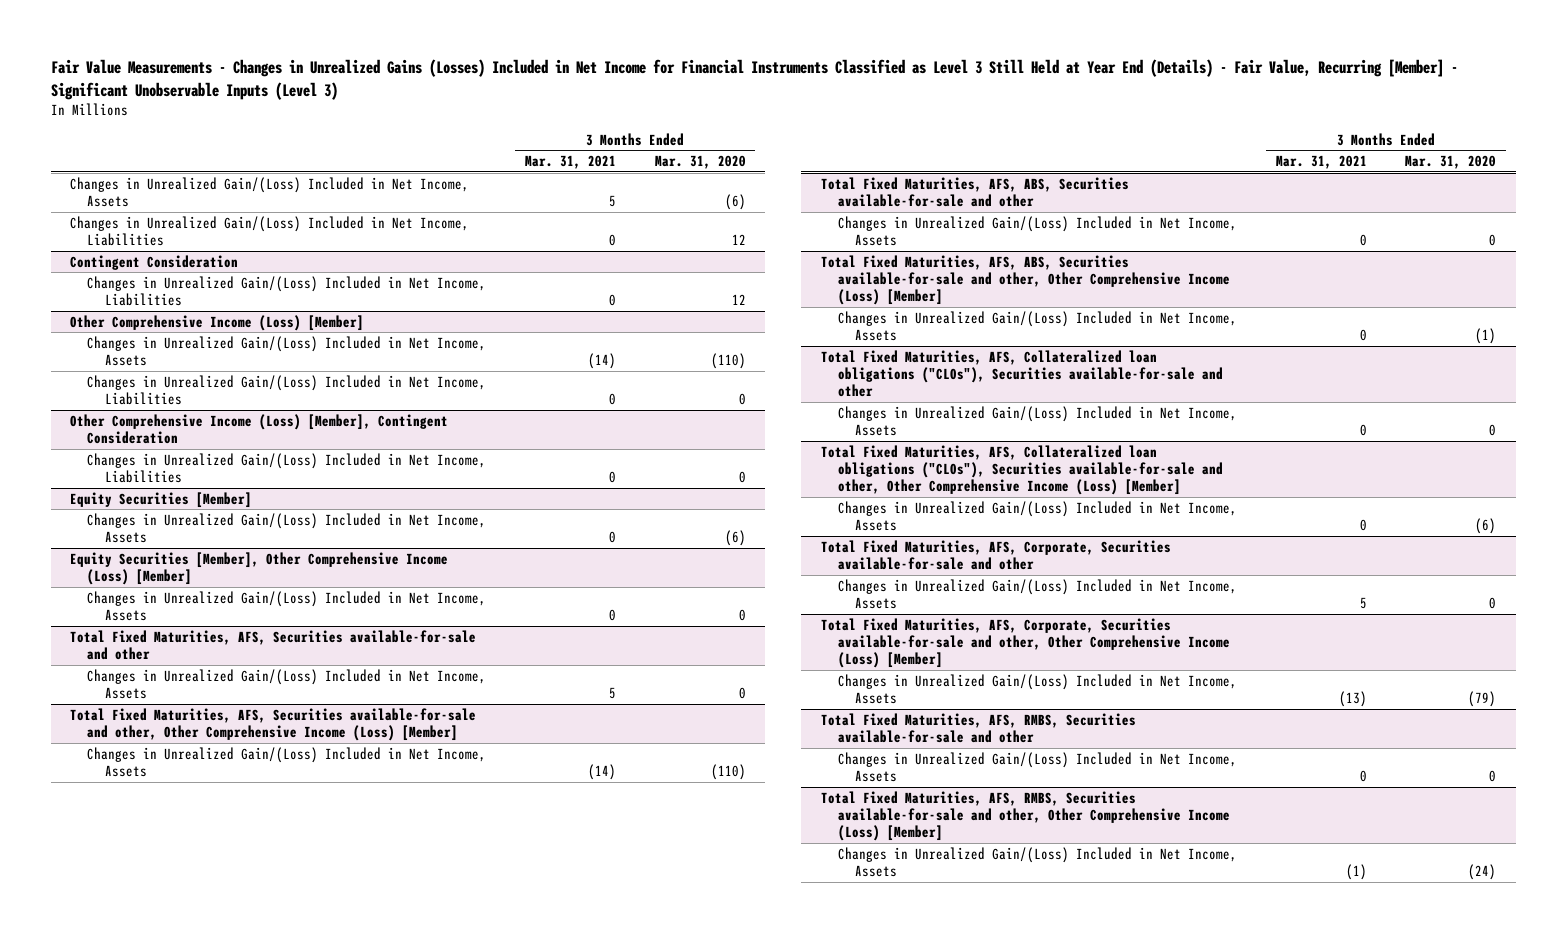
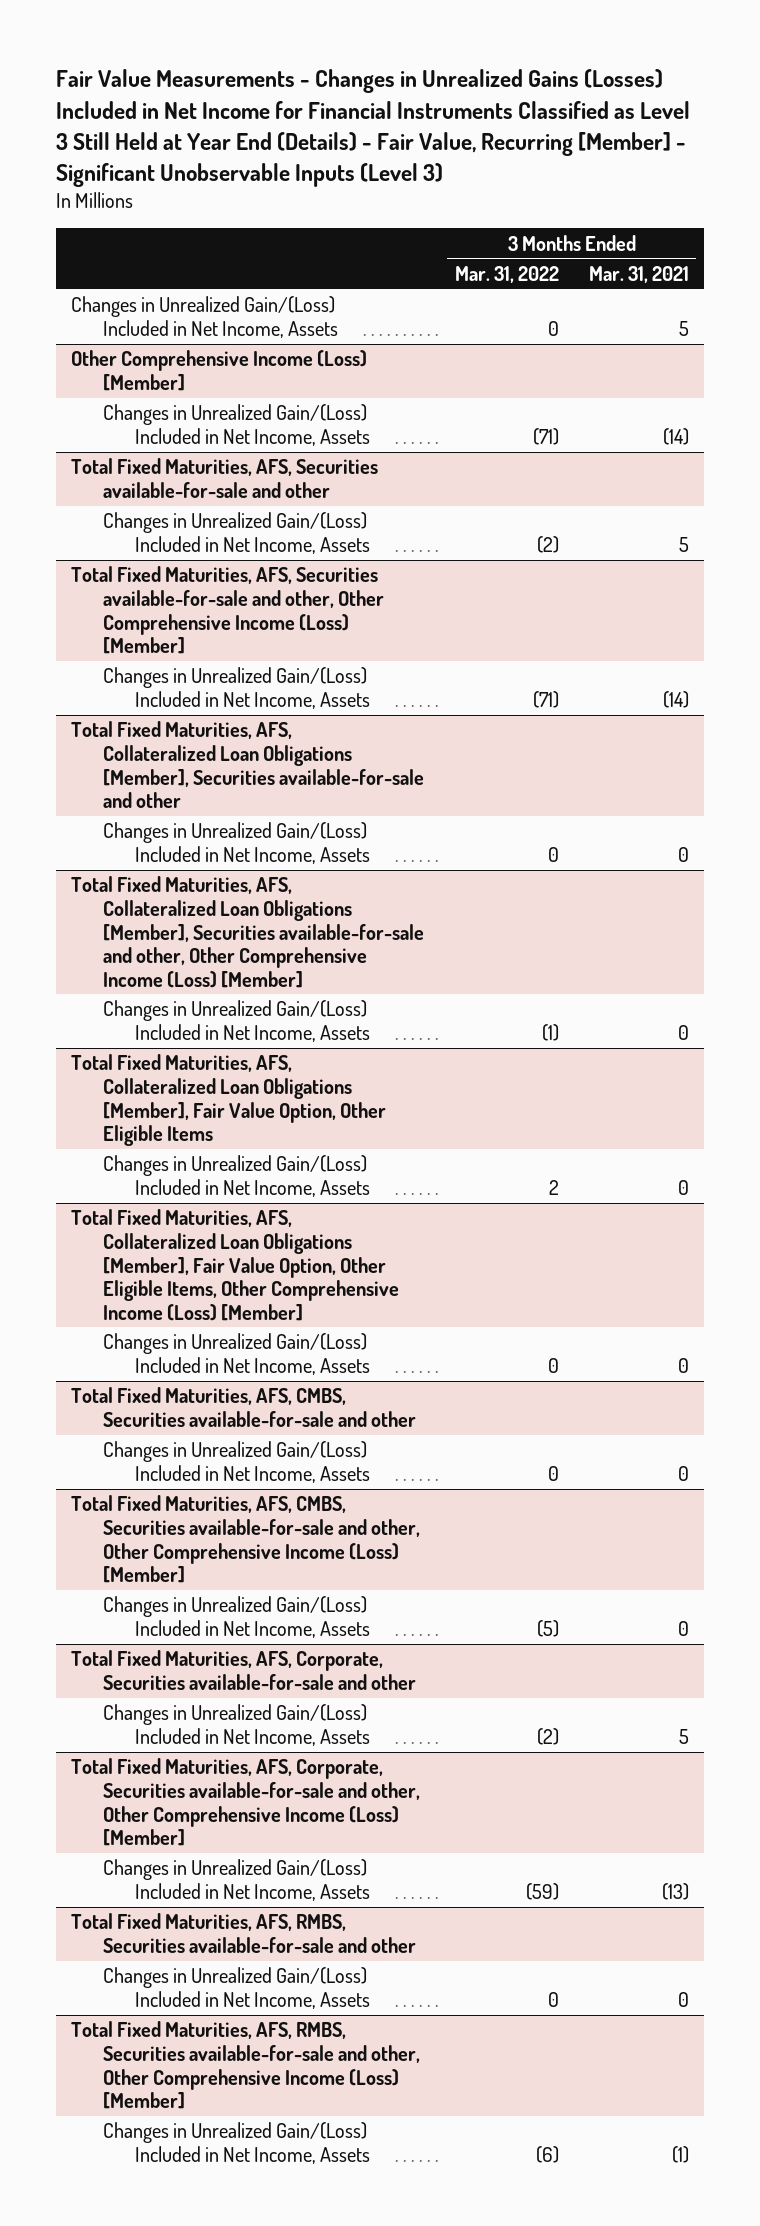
- | 3 Months Ended Mar. 31, 2021 | 3 Months Ended Mar. 31, 2020
+ | 3 Months Ended Mar. 31, 2022 | 3 Months Ended Mar. 31, 2021
- Changes in Unrealized Gain/(Loss) Included in Net Income, Liabilities | 0 | 12
- Contingent Consideration
- Changes in Unrealized Gain/(Loss) Included in Net Income, Liabilities | 0 | 12
@ Other Comprehensive Income (Loss) [Member]
- Changes in Unrealized Gain/(Loss) Included in Net Income, Liabilities | 0 | 0
- Other Comprehensive Income (Loss) [Member], Contingent Consideration
- Changes in Unrealized Gain/(Loss) Included in Net Income, Liabilities | 0 | 0
- Equity Securities [Member]
- Changes in Unrealized Gain/(Loss) Included in Net Income, Assets | 0 | (6)
- Equity Securities [Member], Other Comprehensive Income (Loss) [Member]
- Changes in Unrealized Gain/(Loss) Included in Net Income, Assets | 0 | 0
- Total Fixed Maturities, AFS, ABS, Securities available-for-sale and other
+ Total Fixed Maturities, AFS, Collateralized Loan Obligations [Member], Securities available-for-sale and other
- Total Fixed Maturities, AFS, ABS, Securities available-for-sale and other, Other Comprehensive Income (Loss) [Member]
+ Total Fixed Maturities, AFS, Collateralized Loan Obligations [Member], Securities available-for-sale and other, Other Comprehensive Income (Loss) [Member]
- Total Fixed Maturities, AFS, Collateralized loan obligations ("CLOs"), Securities available-for-sale and other
+ Total Fixed Maturities, AFS, Collateralized Loan Obligations [Member], Fair Value Option, Other Eligible Items
- Total Fixed Maturities, AFS, Collateralized loan obligations ("CLOs"), Securities available-for-sale and other, Other Comprehensive Income (Loss) [Member]
+ Total Fixed Maturities, AFS, Collateralized Loan Obligations [Member], Fair Value Option, Other Eligible Items, Other Comprehensive Income (Loss) [Member]
+ Total Fixed Maturities, AFS, CMBS, Securities available-for-sale and other
+ Changes in Unrealized Gain/(Loss) Included in Net Income, Assets | 0 | 0
+ Total Fixed Maturities, AFS, CMBS, Securities available-for-sale and other, Other Comprehensive Income (Loss) [Member]
+ Changes in Unrealized Gain/(Loss) Included in Net Income, Assets | (5) | 0

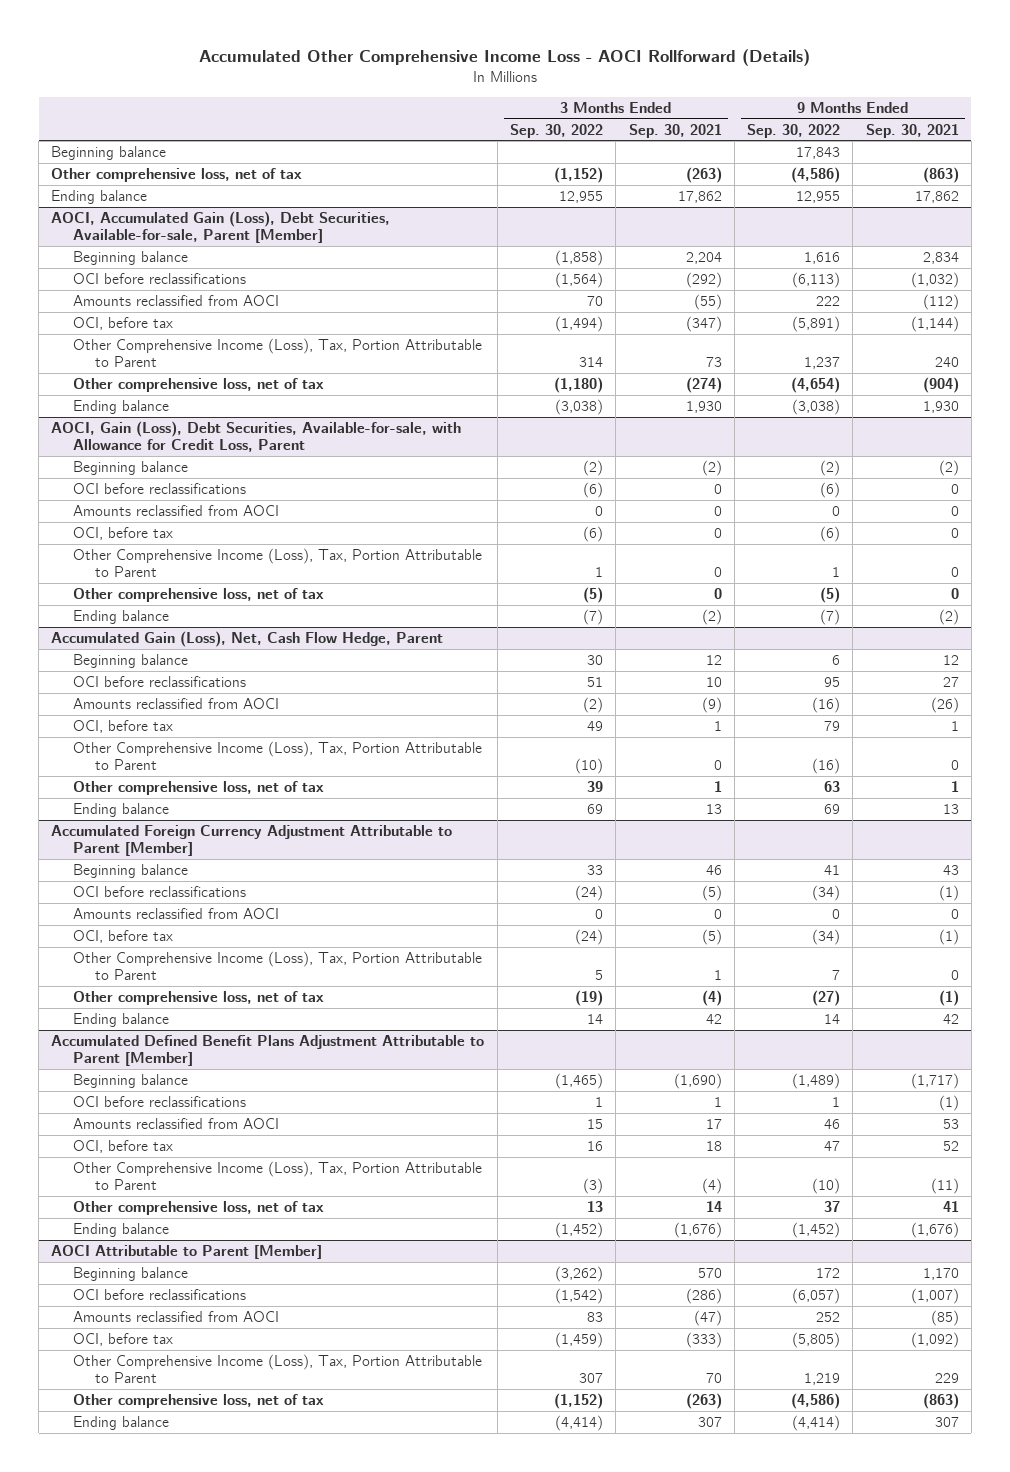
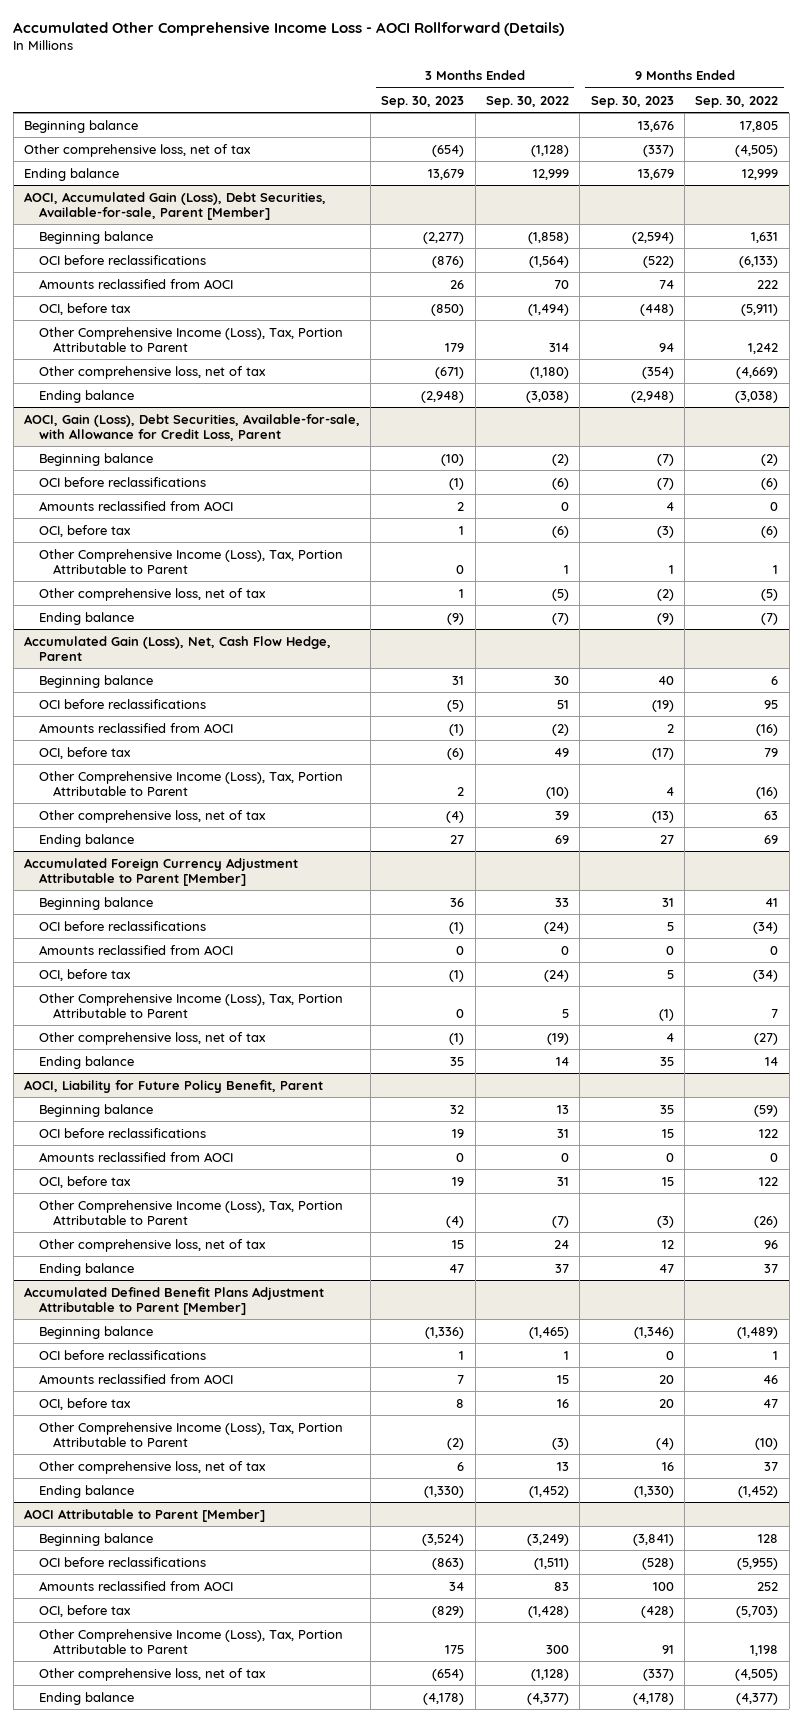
- | 3 Months Ended Sep. 30, 2022 | 3 Months Ended Sep. 30, 2021 | 9 Months Ended Sep. 30, 2022 | 9 Months Ended Sep. 30, 2021
+ | 3 Months Ended Sep. 30, 2023 | 3 Months Ended Sep. 30, 2022 | 9 Months Ended Sep. 30, 2023 | 9 Months Ended Sep. 30, 2022
- Beginning balance | | | 17,843 |
- Other comprehensive loss, net of tax | (1,152) | (263) | (4,586) | (863)
- Ending balance | 12,955 | 17,862 | 12,955 | 17,862
+ Beginning balance | | | 13,676 | 17,805
+ Other comprehensive loss, net of tax | (654) | (1,128) | (337) | (4,505)
+ Ending balance | 13,679 | 12,999 | 13,679 | 12,999
@ AOCI, Accumulated Gain (Loss), Debt Securities, Available-for-sale, Parent [Member]
- Beginning balance | (1,858) | 2,204 | 1,616 | 2,834
- OCI before reclassifications | (1,564) | (292) | (6,113) | (1,032)
+ Beginning balance | (2,277) | (1,858) | (2,594) | 1,631
+ OCI before reclassifications | (876) | (1,564) | (522) | (6,133)
- OCI, before tax | (1,494) | (347) | (5,891) | (1,144)
- Other Comprehensive Income (Loss), Tax, Portion Attributable to Parent | 314 | 73 | 1,237 | 240
- Other comprehensive loss, net of tax | (1,180) | (274) | (4,654) | (904)
+ OCI, before tax | (850) | (1,494) | (448) | (5,911)
+ Other Comprehensive Income (Loss), Tax, Portion Attributable to Parent | 179 | 314 | 94 | 1,242
+ Other comprehensive loss, net of tax | (671) | (1,180) | (354) | (4,669)
+ AOCI, Liability for Future Policy Benefit, Parent
+ Beginning balance | 32 | 13 | 35 | (59)
+ OCI before reclassifications | 19 | 31 | 15 | 122
+ Amounts reclassified from AOCI | 0 | 0 | 0 | 0
+ OCI, before tax | 19 | 31 | 15 | 122
+ Other Comprehensive Income (Loss), Tax, Portion Attributable to Parent | (4) | (7) | (3) | (26)
+ Other comprehensive loss, net of tax | 15 | 24 | 12 | 96
+ Ending balance | 47 | 37 | 47 | 37
@ AOCI Attributable to Parent [Member]
- Beginning balance | (3,262) | 570 | 172 | 1,170
- OCI before reclassifications | (1,542) | (286) | (6,057) | (1,007)
+ Beginning balance | (3,524) | (3,249) | (3,841) | 128
+ OCI before reclassifications | (863) | (1,511) | (528) | (5,955)
- OCI, before tax | (1,459) | (333) | (5,805) | (1,092)
- Other Comprehensive Income (Loss), Tax, Portion Attributable to Parent | 307 | 70 | 1,219 | 229
- Other comprehensive loss, net of tax | (1,152) | (263) | (4,586) | (863)
- Ending balance | (4,414) | 307 | (4,414) | 307
+ OCI, before tax | (829) | (1,428) | (428) | (5,703)
+ Other Comprehensive Income (Loss), Tax, Portion Attributable to Parent | 175 | 300 | 91 | 1,198
+ Other comprehensive loss, net of tax | (654) | (1,128) | (337) | (4,505)
+ Ending balance | (4,178) | (4,377) | (4,178) | (4,377)

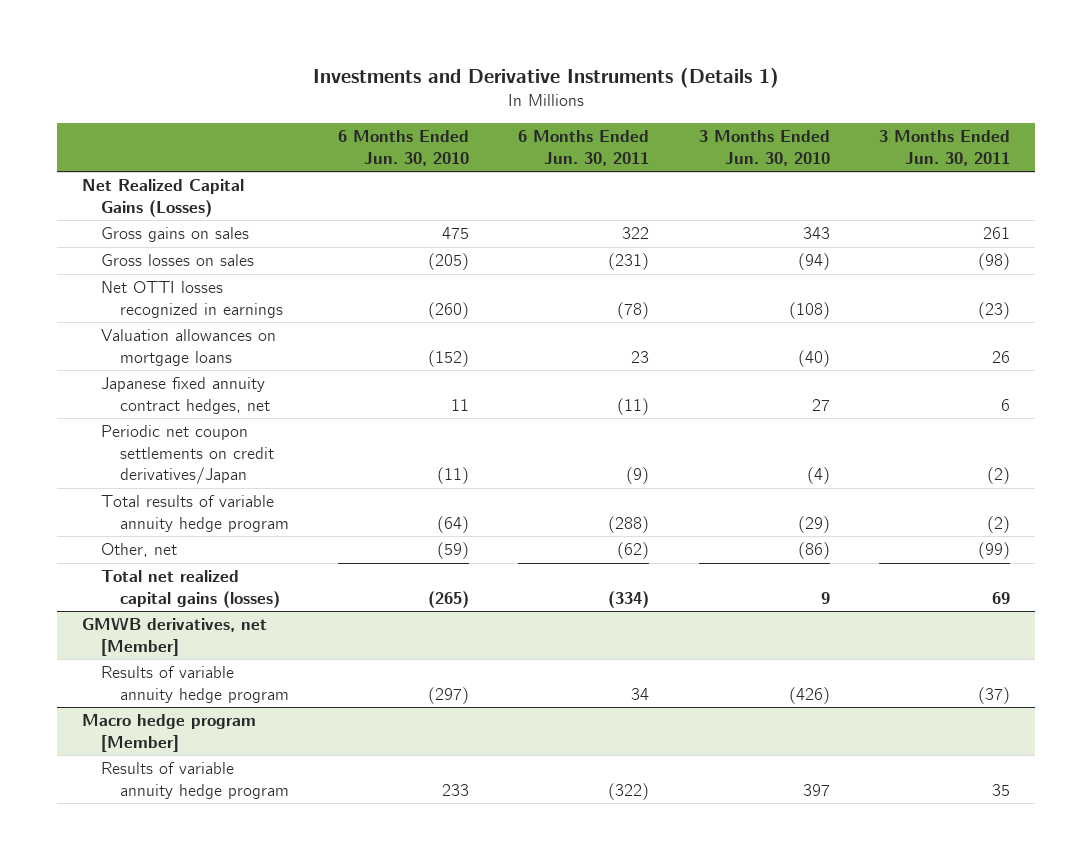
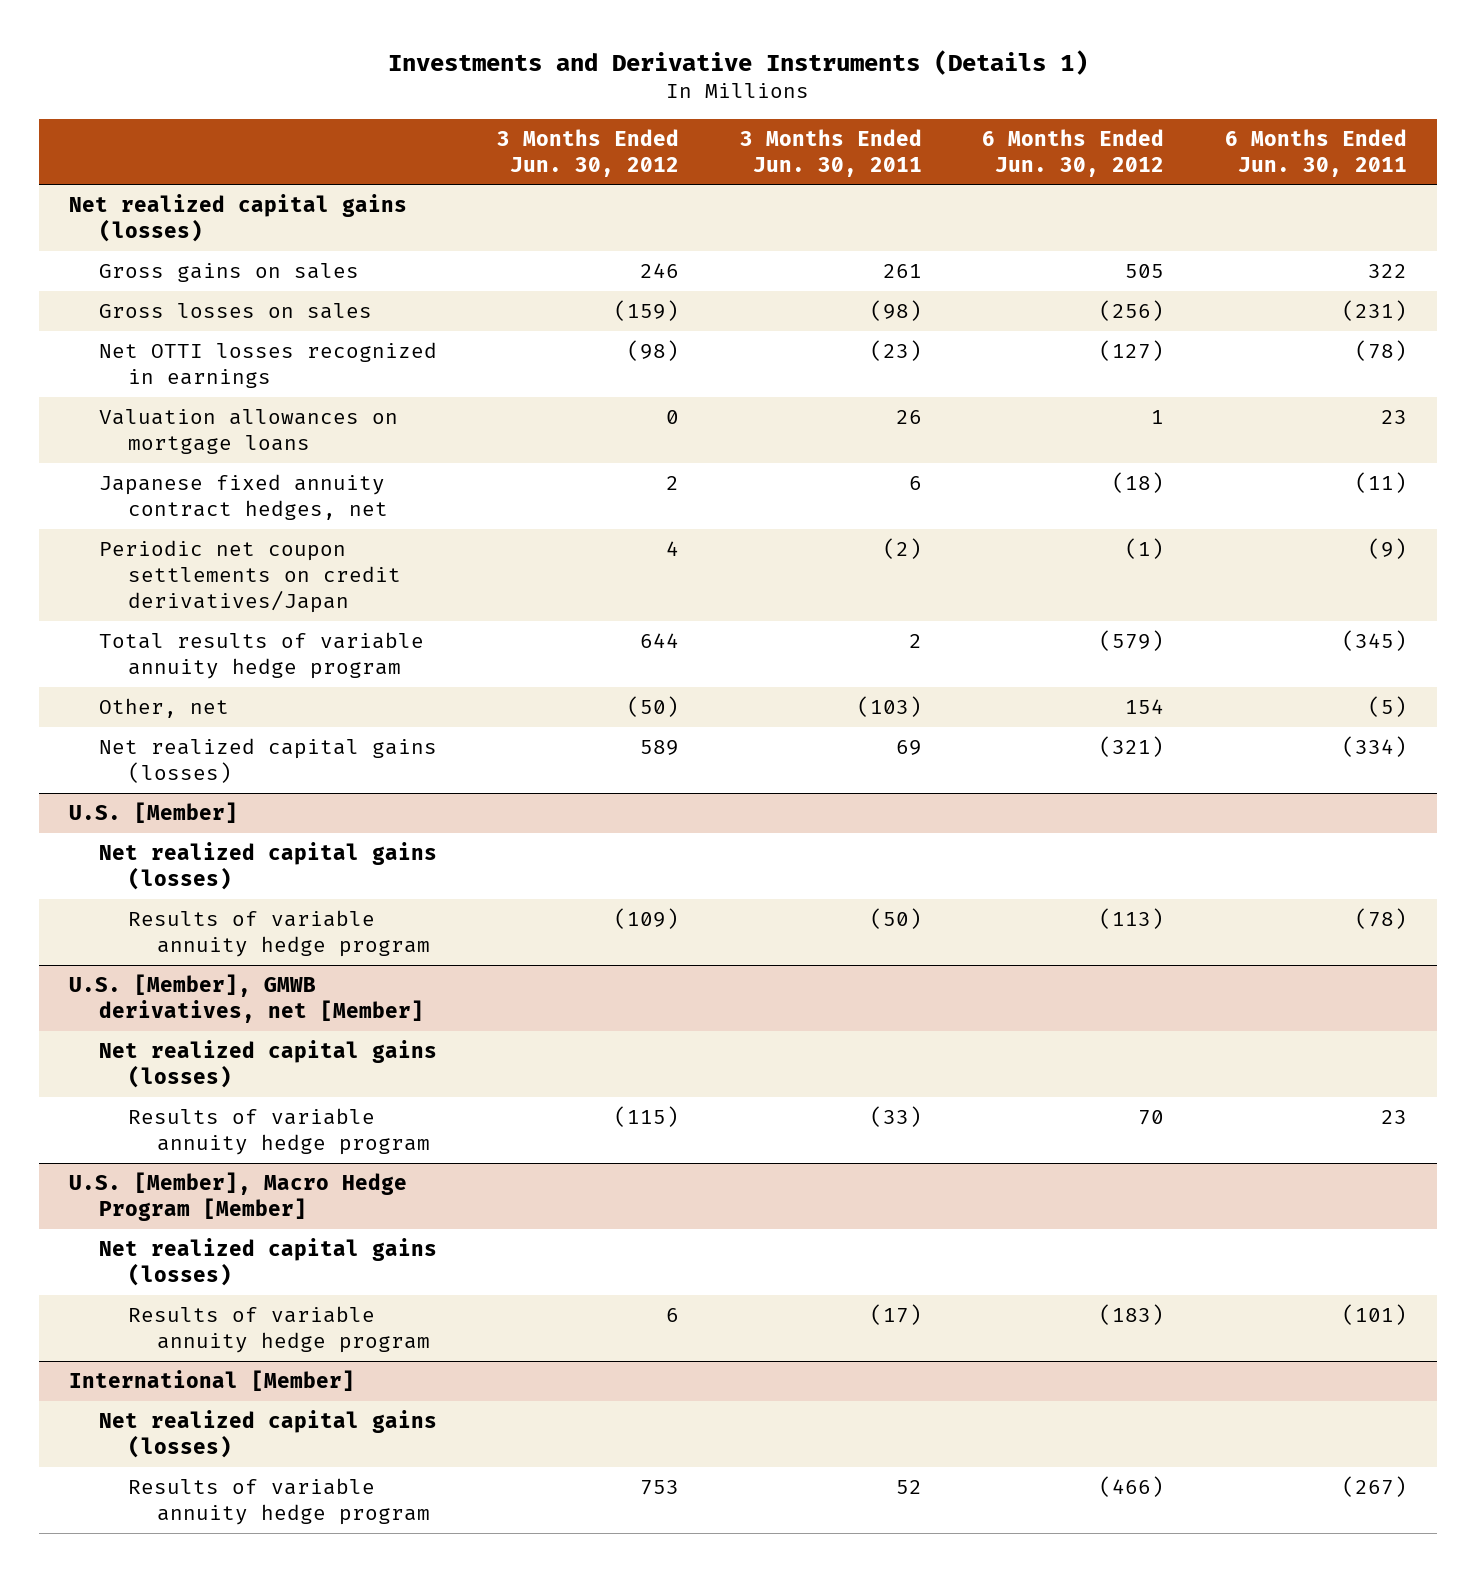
- | 6 Months Ended Jun. 30, 2010 | 6 Months Ended Jun. 30, 2011 | 3 Months Ended Jun. 30, 2010 | 3 Months Ended Jun. 30, 2011
+ | 3 Months Ended Jun. 30, 2012 | 3 Months Ended Jun. 30, 2011 | 6 Months Ended Jun. 30, 2012 | 6 Months Ended Jun. 30, 2011
- Net Realized Capital Gains (Losses)
+ Net realized capital gains (losses)
- Total results of variable annuity hedge program | (64) | (288) | (29) | (2)
- Other, net | (59) | (62) | (86) | (99)
- Total net realized capital gains (losses) | (265) | (334) | 9 | 69
- GMWB derivatives, net [Member]
- Results of variable annuity hedge program | (297) | 34 | (426) | (37)
- Macro hedge program [Member]
- Results of variable annuity hedge program | 233 | (322) | 397 | 35
+ Total results of variable annuity hedge program | 644 | 2 | (579) | (345)
+ Other, net | (50) | (103) | 154 | (5)
+ Net realized capital gains (losses) | 589 | 69 | (321) | (334)
+ U.S. [Member]
+ Net realized capital gains (losses)
+ Results of variable annuity hedge program | (109) | (50) | (113) | (78)
+ U.S. [Member], GMWB derivatives, net [Member]
+ Net realized capital gains (losses)
+ Results of variable annuity hedge program | (115) | (33) | 70 | 23
+ U.S. [Member], Macro Hedge Program [Member]
+ Net realized capital gains (losses)
+ Results of variable annuity hedge program | 6 | (17) | (183) | (101)
+ International [Member]
+ Net realized capital gains (losses)
+ Results of variable annuity hedge program | 753 | 52 | (466) | (267)

